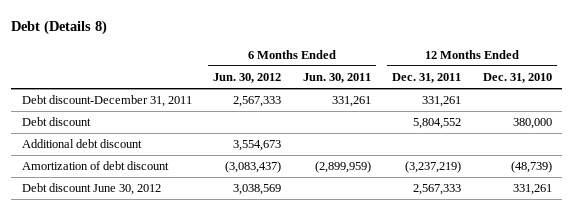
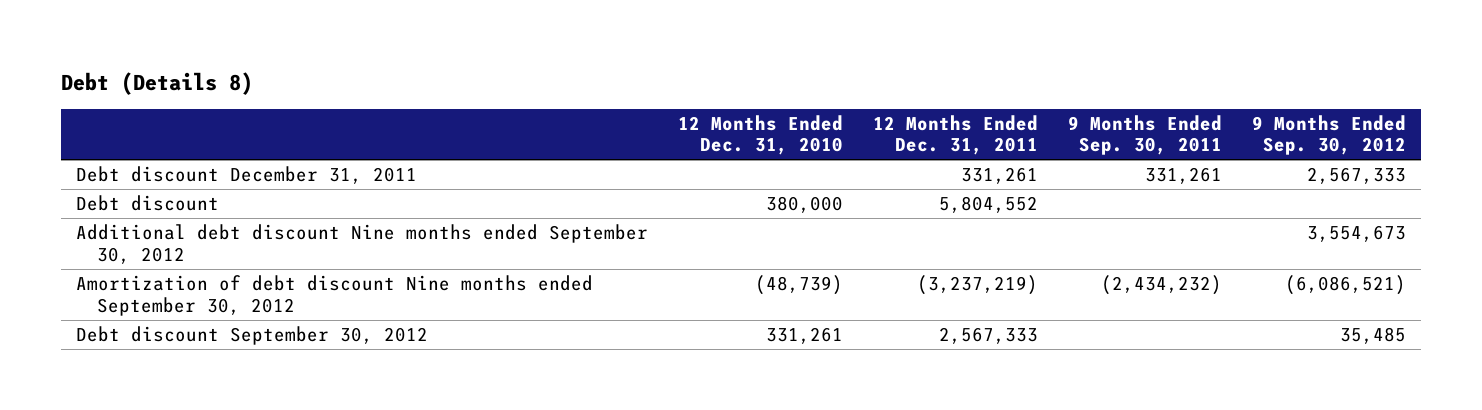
- | 6 Months Ended Jun. 30, 2012 | 6 Months Ended Jun. 30, 2011 | 12 Months Ended Dec. 31, 2011 | 12 Months Ended Dec. 31, 2010
+ | 12 Months Ended Dec. 31, 2010 | 12 Months Ended Dec. 31, 2011 | 9 Months Ended Sep. 30, 2011 | 9 Months Ended Sep. 30, 2012
- Debt discount-December 31, 2011 | 2,567,333 | 331,261 | 331,261 |
+ Debt discount December 31, 2011 | | 331,261 | 331,261 | 2,567,333
- Additional debt discount | 3,554,673 | | |
- Amortization of debt discount | (3,083,437) | (2,899,959) | (3,237,219) | (48,739)
- Debt discount June 30, 2012 | 3,038,569 | | 2,567,333 | 331,261
+ Additional debt discount Nine months ended September 30, 2012 | | | | 3,554,673
+ Amortization of debt discount Nine months ended September 30, 2012 | (48,739) | (3,237,219) | (2,434,232) | (6,086,521)
+ Debt discount September 30, 2012 | 331,261 | 2,567,333 | | 35,485

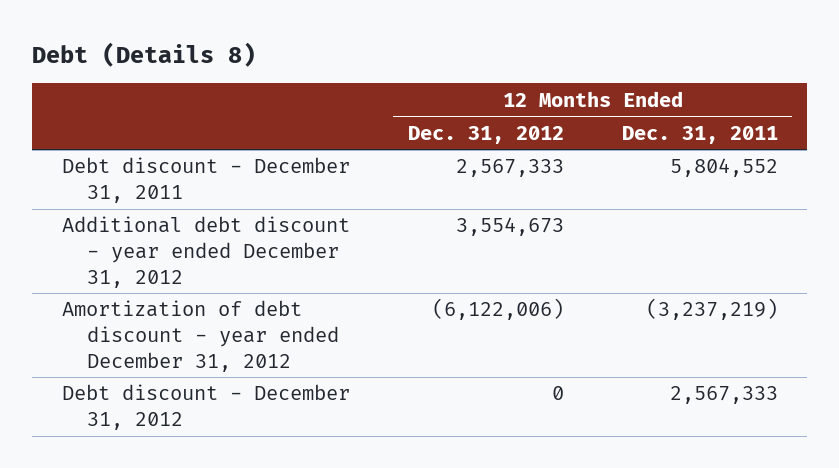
- | 12 Months Ended Dec. 31, 2010 | 12 Months Ended Dec. 31, 2011 | 9 Months Ended Sep. 30, 2011 | 9 Months Ended Sep. 30, 2012
+ | 12 Months Ended Dec. 31, 2012 | 12 Months Ended Dec. 31, 2011
- Debt discount December 31, 2011 | | 331,261 | 331,261 | 2,567,333
- Debt discount | 380,000 | 5,804,552 | |
- Additional debt discount Nine months ended September 30, 2012 | | | | 3,554,673
- Amortization of debt discount Nine months ended September 30, 2012 | (48,739) | (3,237,219) | (2,434,232) | (6,086,521)
- Debt discount September 30, 2012 | 331,261 | 2,567,333 | | 35,485
+ Debt discount - December 31, 2011 | 2,567,333 | 5,804,552
+ Additional debt discount - year ended December 31, 2012 | 3,554,673 |
+ Amortization of debt discount - year ended December 31, 2012 | (6,122,006) | (3,237,219)
+ Debt discount - December 31, 2012 | 0 | 2,567,333

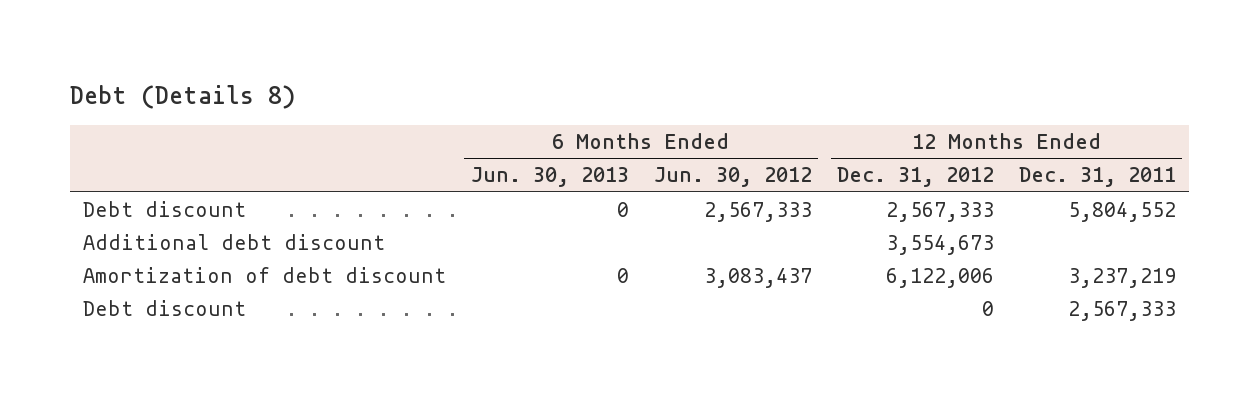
- | 12 Months Ended Dec. 31, 2012 | 12 Months Ended Dec. 31, 2011
+ | 6 Months Ended Jun. 30, 2013 | 6 Months Ended Jun. 30, 2012 | 12 Months Ended Dec. 31, 2012 | 12 Months Ended Dec. 31, 2011
- Debt discount - December 31, 2011 | 2,567,333 | 5,804,552
- Additional debt discount - year ended December 31, 2012 | 3,554,673 |
- Amortization of debt discount - year ended December 31, 2012 | (6,122,006) | (3,237,219)
- Debt discount - December 31, 2012 | 0 | 2,567,333
+ Debt discount | 0 | 2,567,333 | 2,567,333 | 5,804,552
+ Additional debt discount | | | 3,554,673 |
+ Amortization of debt discount | 0 | 3,083,437 | 6,122,006 | 3,237,219
+ Debt discount | | | 0 | 2,567,333

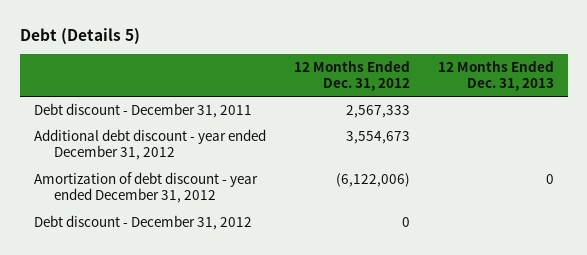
- Debt (Details 8)
+ Debt (Details 5)
- | 6 Months Ended Jun. 30, 2013 | 6 Months Ended Jun. 30, 2012 | 12 Months Ended Dec. 31, 2012 | 12 Months Ended Dec. 31, 2011
+ | 12 Months Ended Dec. 31, 2012 | 12 Months Ended Dec. 31, 2013
- Debt discount | 0 | 2,567,333 | 2,567,333 | 5,804,552
- Additional debt discount | | | 3,554,673 |
- Amortization of debt discount | 0 | 3,083,437 | 6,122,006 | 3,237,219
- Debt discount | | | 0 | 2,567,333
+ Debt discount - December 31, 2011 | 2,567,333 |
+ Additional debt discount - year ended December 31, 2012 | 3,554,673 |
+ Amortization of debt discount - year ended December 31, 2012 | (6,122,006) | 0
+ Debt discount - December 31, 2012 | 0 |

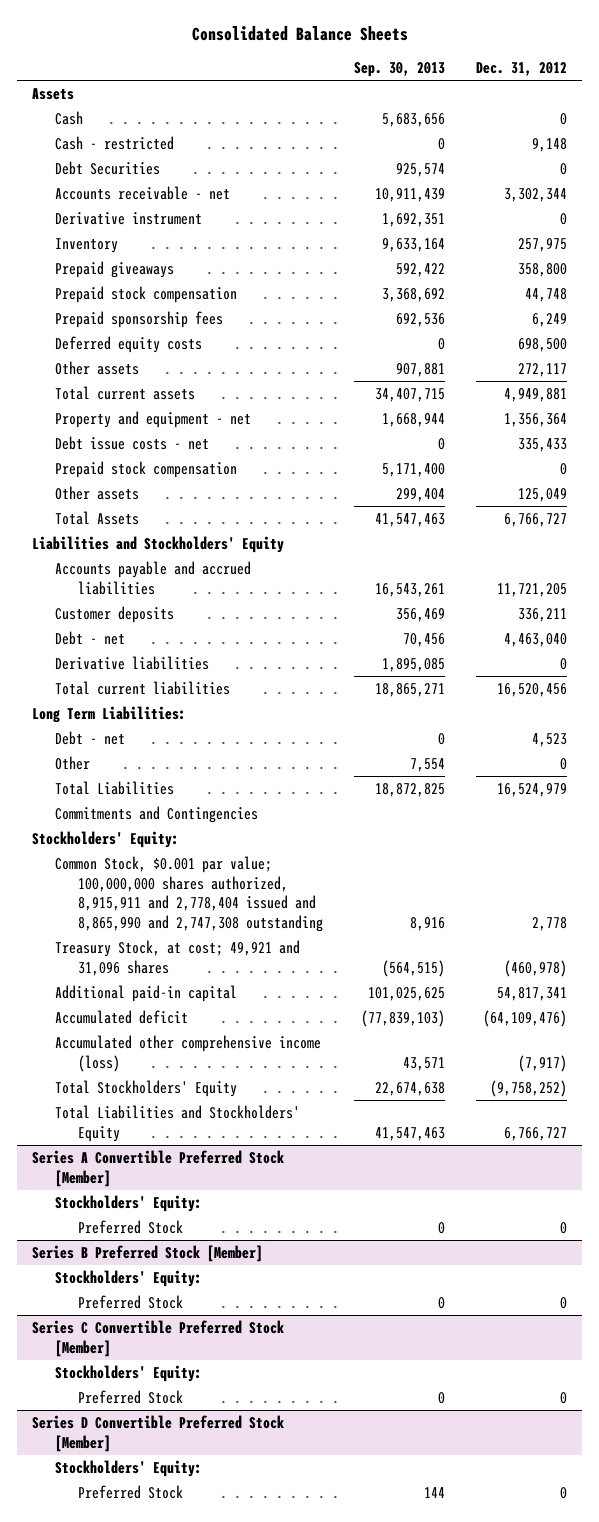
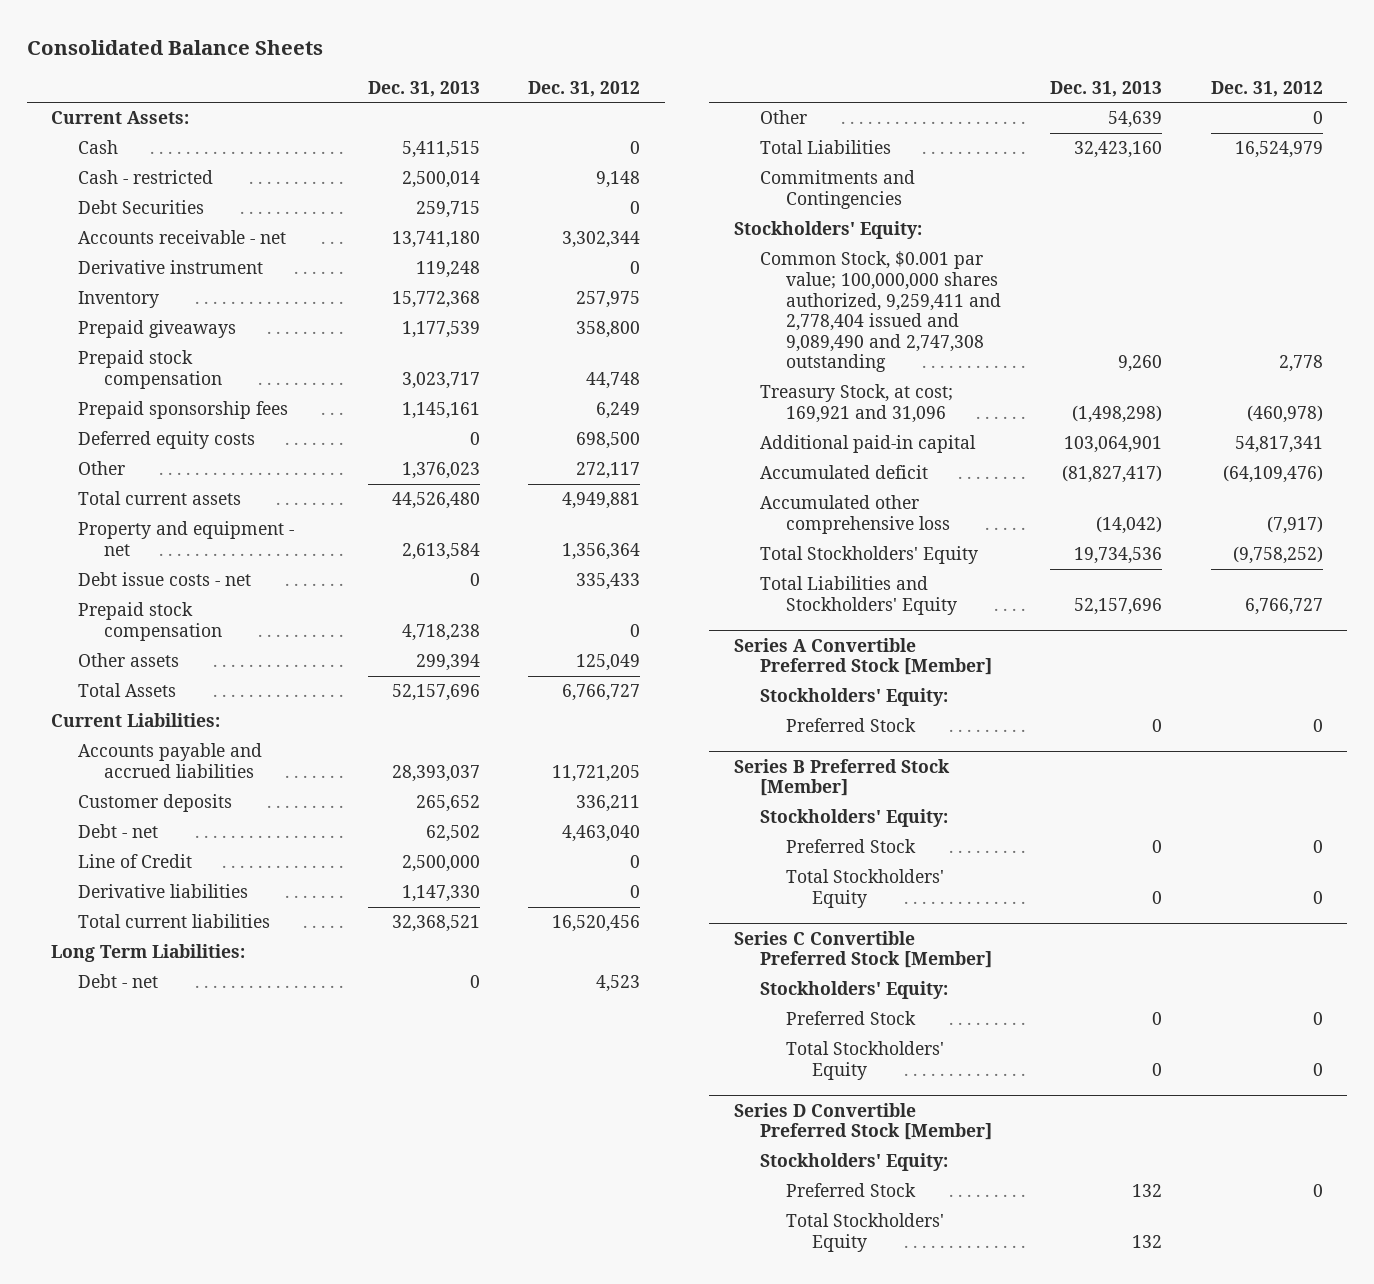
- | Sep. 30, 2013 | Dec. 31, 2012
+ | Dec. 31, 2013 | Dec. 31, 2012
- Assets
+ Current Assets:
- Other assets | 907,881 | 272,117
+ Other | 1,376,023 | 272,117
- Liabilities and Stockholders' Equity
+ Current Liabilities:
+ Line of Credit | 2,500,000 | 0
- Common Stock, $0.001 par value; 100,000,000 shares authorized, 8,915,911 and 2,778,404 issued and 8,865,990 and 2,747,308 outstanding | 8,916 | 2,778
- Treasury Stock, at cost; 49,921 and 31,096 shares | (564,515) | (460,978)
+ Common Stock, $0.001 par value; 100,000,000 shares authorized, 9,259,411 and 2,778,404 issued and 9,089,490 and 2,747,308 outstanding | 9,260 | 2,778
+ Treasury Stock, at cost; 169,921 and 31,096 | (1,498,298) | (460,978)
- Accumulated other comprehensive income (loss) | 43,571 | (7,917)
+ Accumulated other comprehensive loss | (14,042) | (7,917)
@ Series B Preferred Stock [Member]
+ Total Stockholders' Equity | 0 | 0
@ Series C Convertible Preferred Stock [Member]
+ Total Stockholders' Equity | 0 | 0
@ Series D Convertible Preferred Stock [Member]
+ Total Stockholders' Equity | 132 |

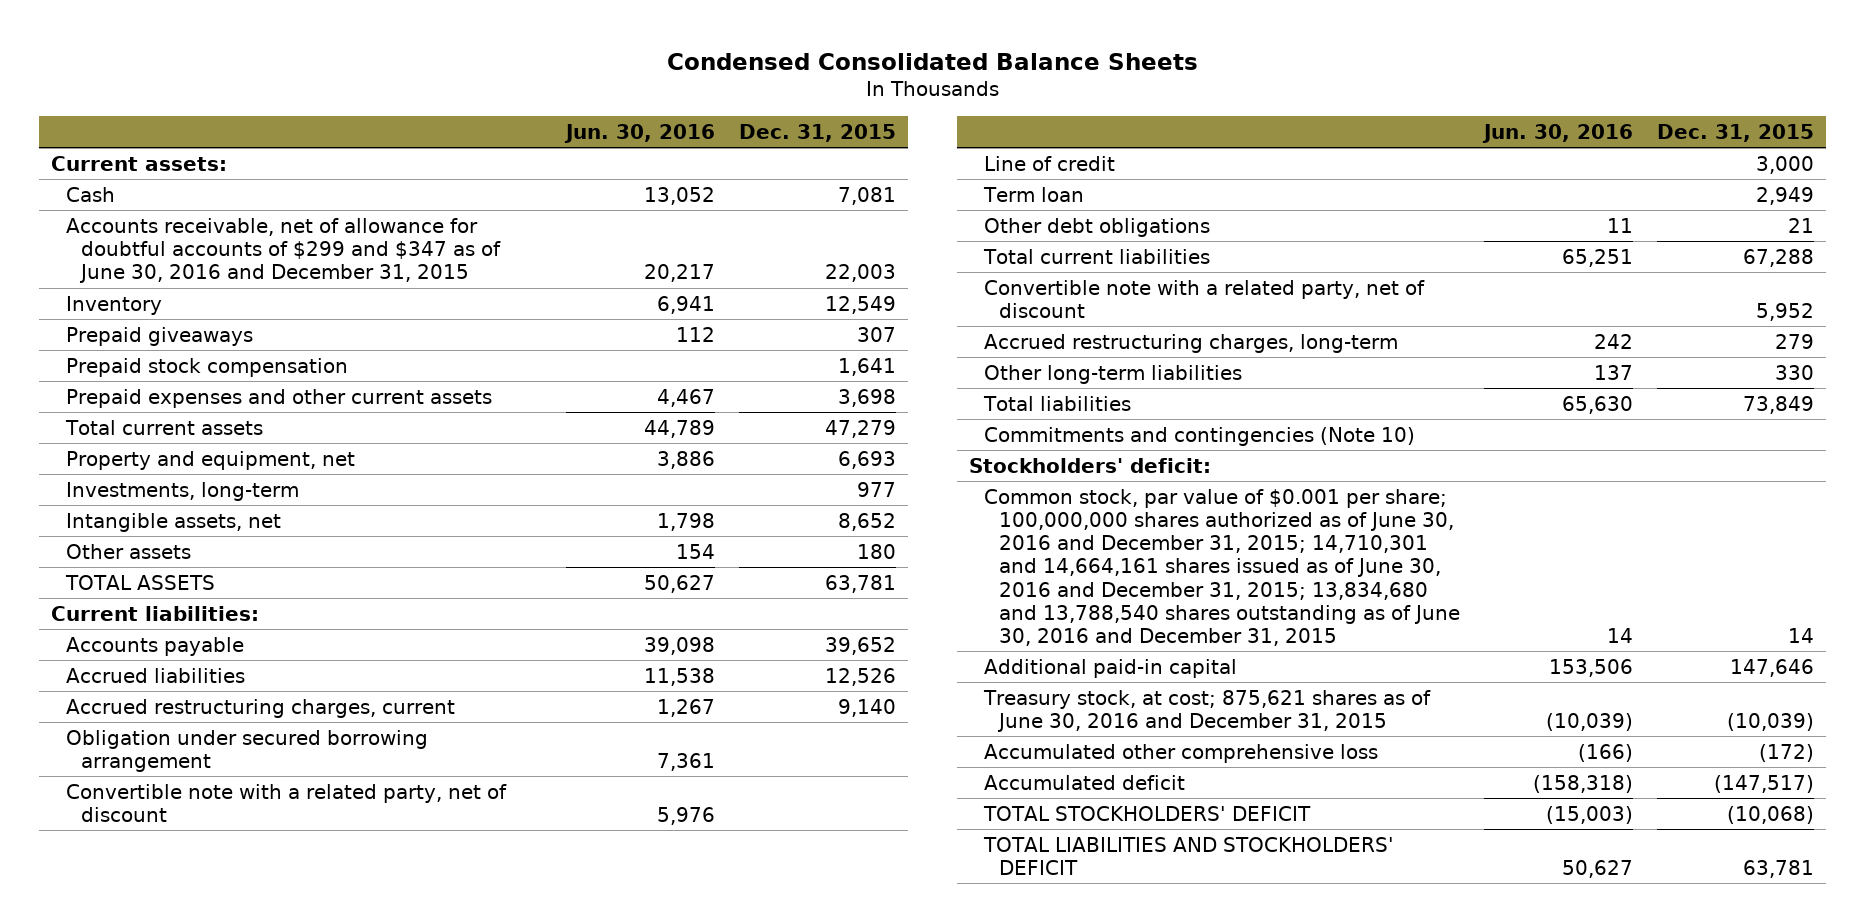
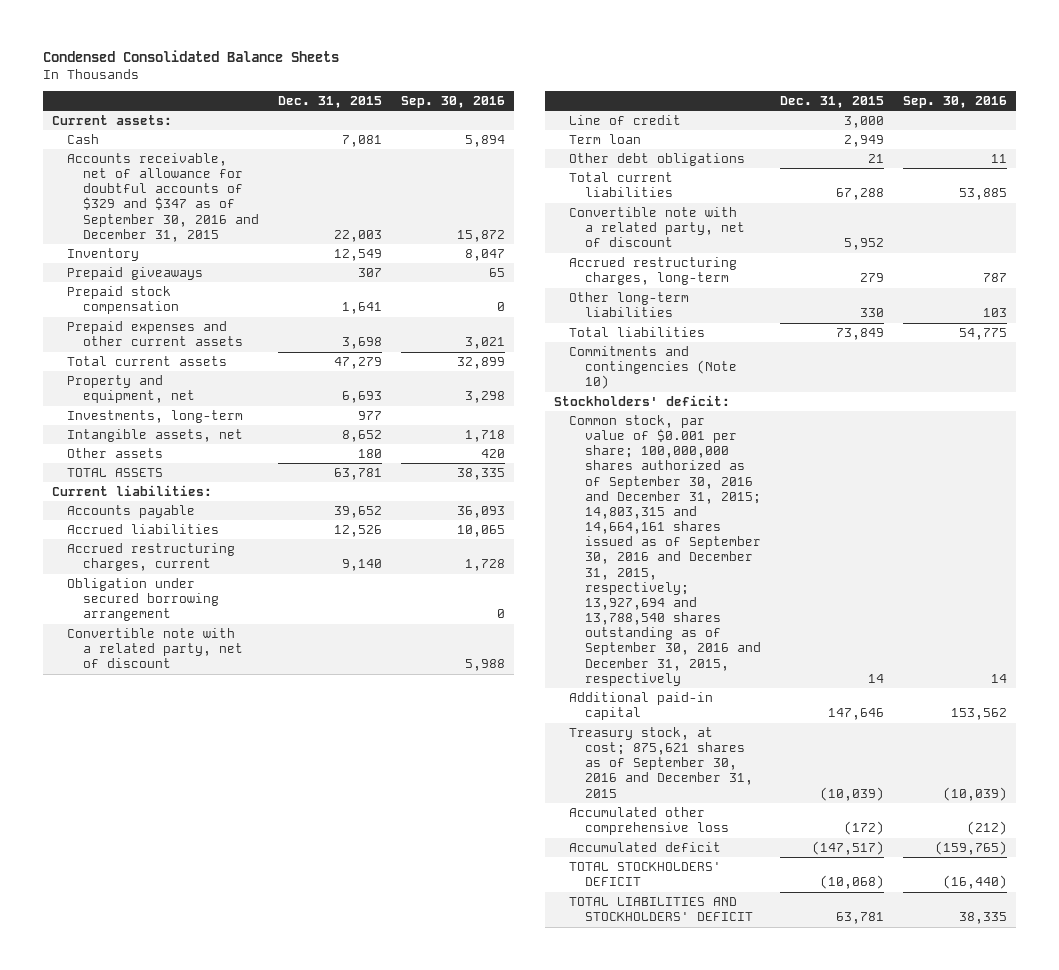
- | Jun. 30, 2016 | Dec. 31, 2015
+ | Dec. 31, 2015 | Sep. 30, 2016
- Accounts receivable, net of allowance for doubtful accounts of $299 and $347 as of June 30, 2016 and December 31, 2015 | 20,217 | 22,003
+ Accounts receivable, net of allowance for doubtful accounts of $329 and $347 as of September 30, 2016 and December 31, 2015 | 22,003 | 15,872
- Common stock, par value of $0.001 per share; 100,000,000 shares authorized as of June 30, 2016 and December 31, 2015; 14,710,301 and 14,664,161 shares issued as of June 30, 2016 and December 31, 2015; 13,834,680 and 13,788,540 shares outstanding as of June 30, 2016 and December 31, 2015 | 14 | 14
+ Common stock, par value of $0.001 per share; 100,000,000 shares authorized as of September 30, 2016 and December 31, 2015; 14,803,315 and 14,664,161 shares issued as of September 30, 2016 and December 31, 2015, respectively; 13,927,694 and 13,788,540 shares outstanding as of September 30, 2016 and December 31, 2015, respectively | 14 | 14
- Treasury stock, at cost; 875,621 shares as of June 30, 2016 and December 31, 2015 | (10,039) | (10,039)
+ Treasury stock, at cost; 875,621 shares as of September 30, 2016 and December 31, 2015 | (10,039) | (10,039)

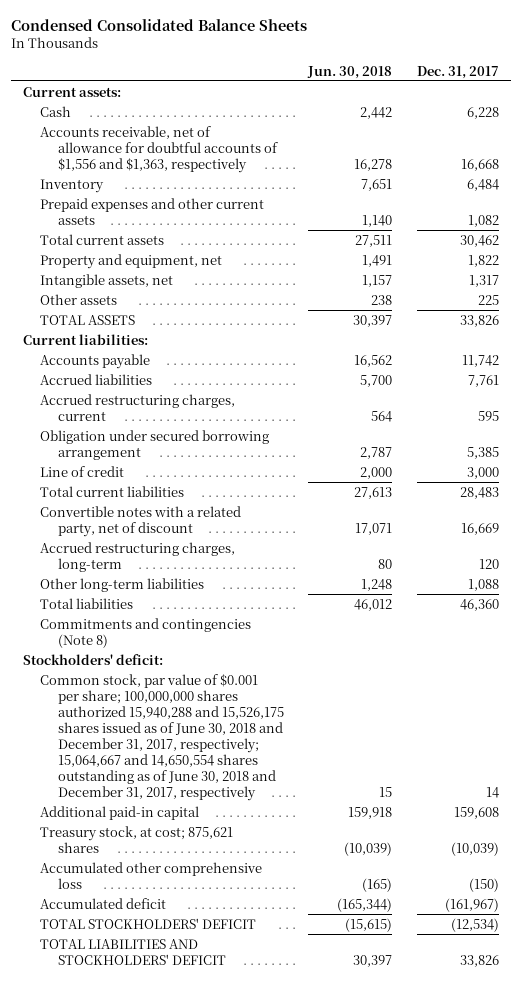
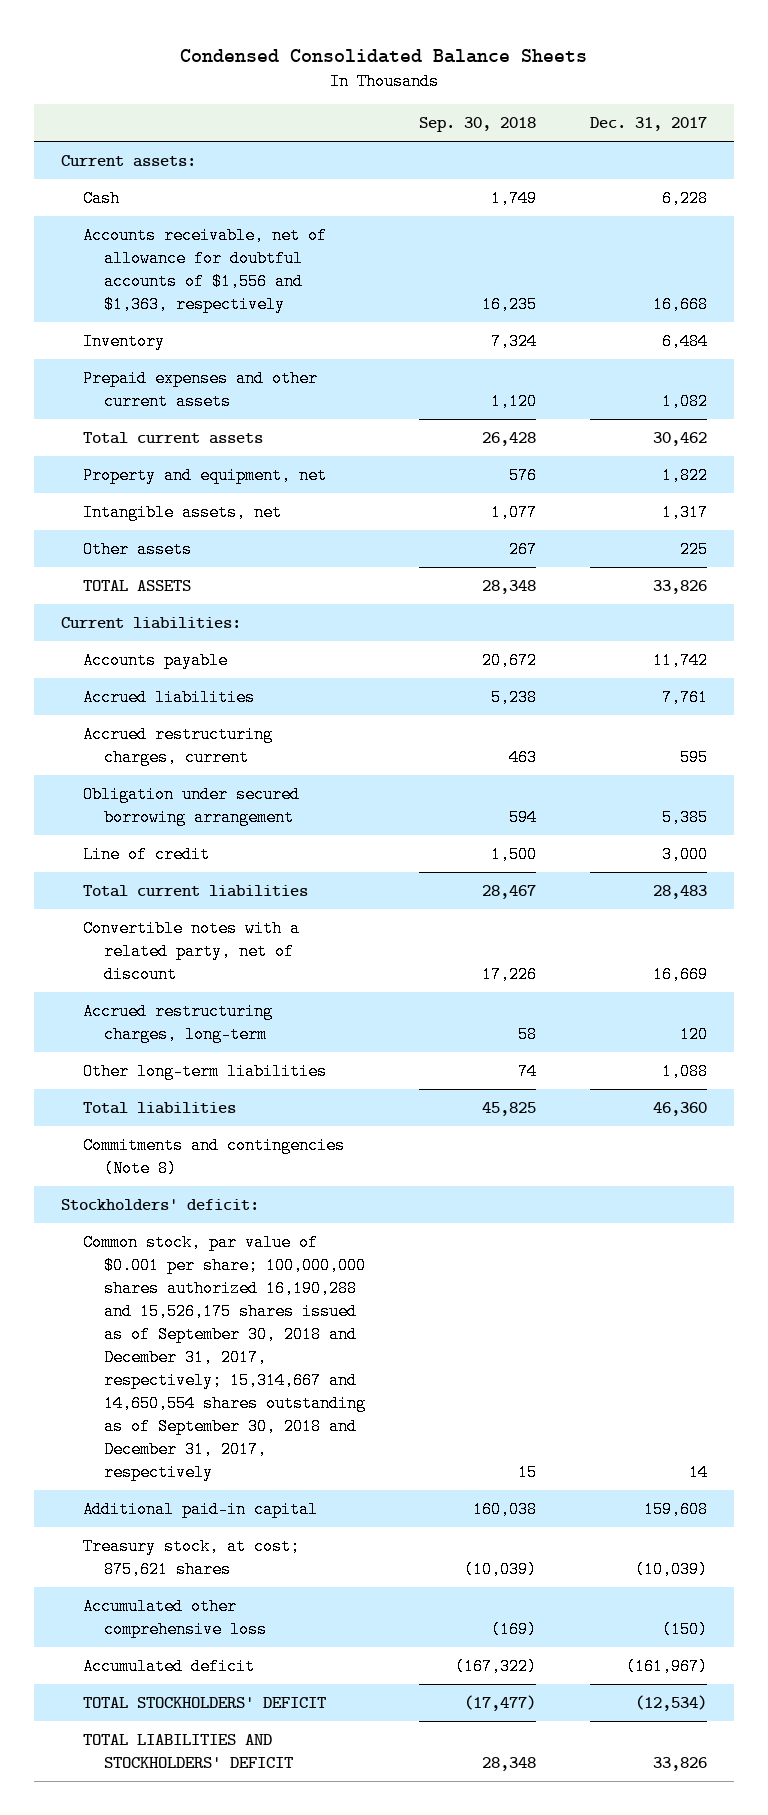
- | Jun. 30, 2018 | Dec. 31, 2017
+ | Sep. 30, 2018 | Dec. 31, 2017
- Common stock, par value of $0.001 per share; 100,000,000 shares authorized 15,940,288 and 15,526,175 shares issued as of June 30, 2018 and December 31, 2017, respectively; 15,064,667 and 14,650,554 shares outstanding as of June 30, 2018 and December 31, 2017, respectively | 15 | 14
+ Common stock, par value of $0.001 per share; 100,000,000 shares authorized 16,190,288 and 15,526,175 shares issued as of September 30, 2018 and December 31, 2017, respectively; 15,314,667 and 14,650,554 shares outstanding as of September 30, 2018 and December 31, 2017, respectively | 15 | 14

